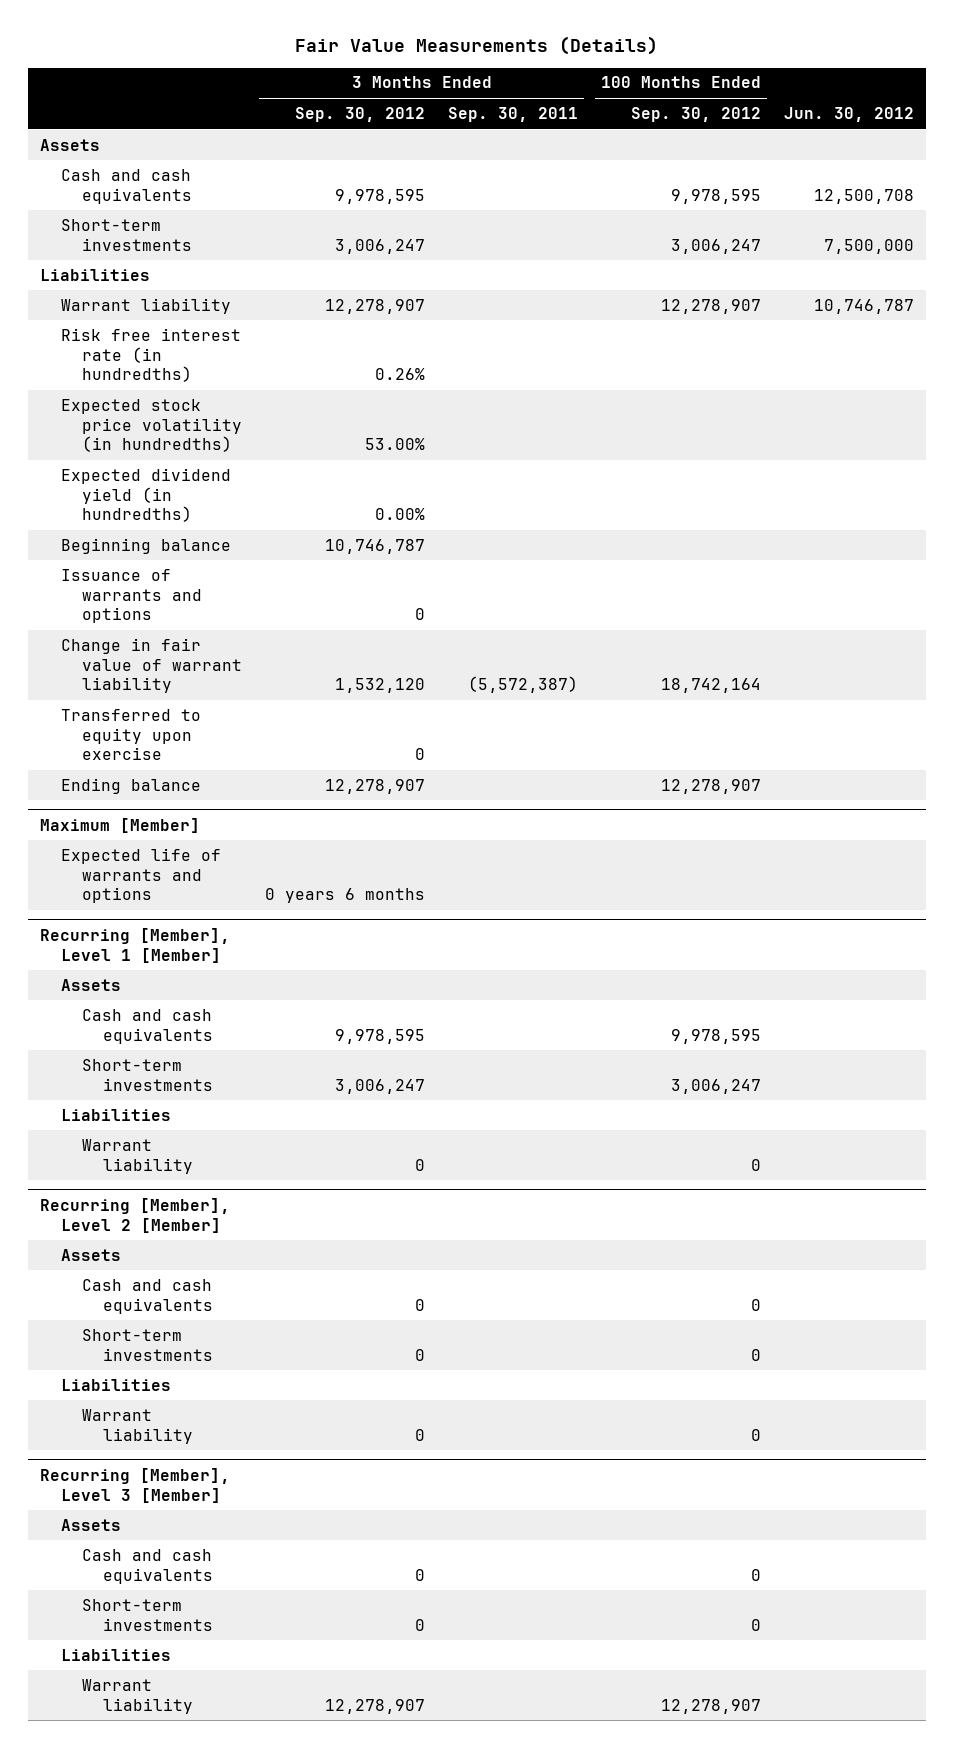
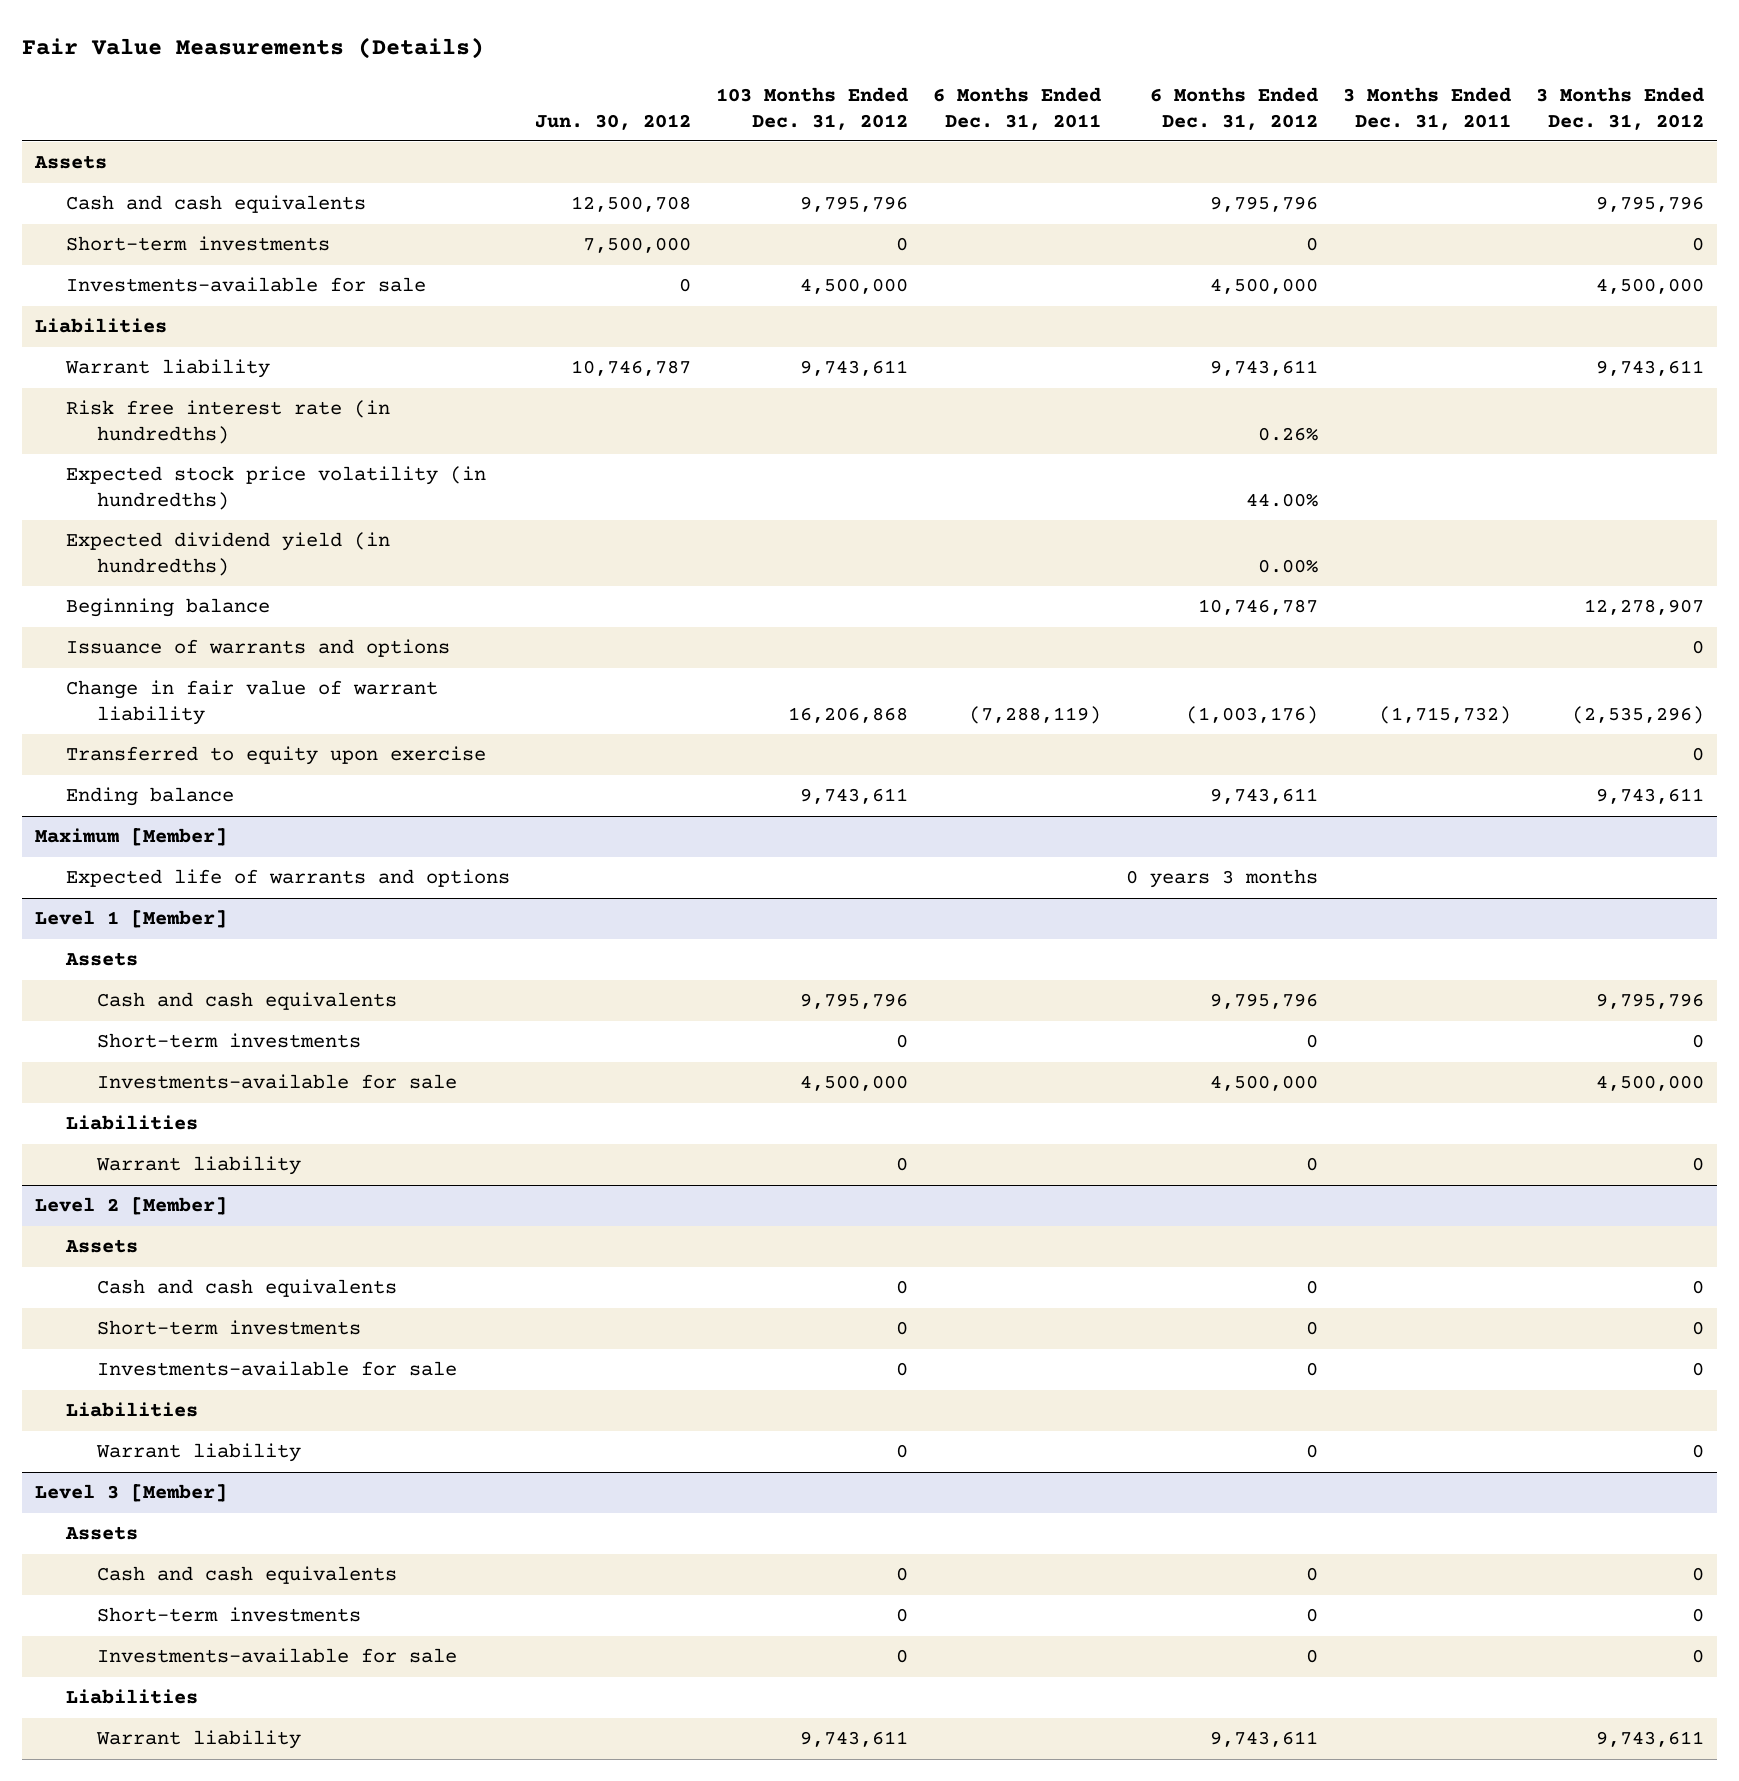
- | 3 Months Ended Sep. 30, 2012 | 3 Months Ended Sep. 30, 2011 | 100 Months Ended Sep. 30, 2012 | Jun. 30, 2012
+ | Jun. 30, 2012 | 103 Months Ended Dec. 31, 2012 | 6 Months Ended Dec. 31, 2011 | 6 Months Ended Dec. 31, 2012 | 3 Months Ended Dec. 31, 2011 | 3 Months Ended Dec. 31, 2012
+ Investments-available for sale | 0 | 4,500,000 | | 4,500,000 | | 4,500,000
- Recurring [Member], Level 1 [Member]
+ Level 1 [Member]
+ Investments-available for sale | | 4,500,000 | | 4,500,000 | | 4,500,000
- Recurring [Member], Level 2 [Member]
+ Level 2 [Member]
+ Investments-available for sale | | 0 | | 0 | | 0
- Recurring [Member], Level 3 [Member]
+ Level 3 [Member]
+ Investments-available for sale | | 0 | | 0 | | 0

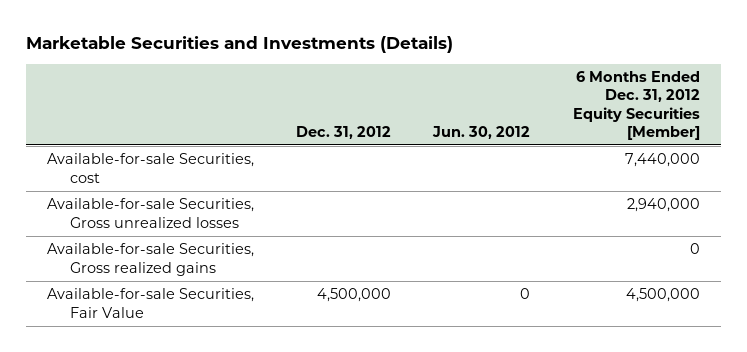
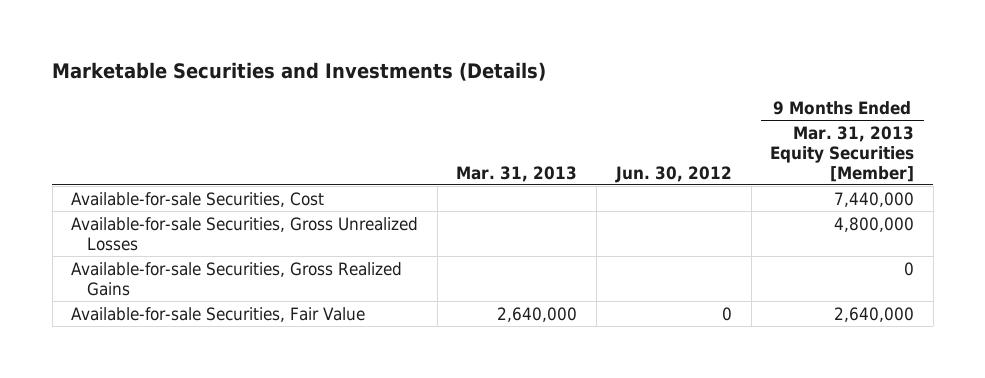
- | Dec. 31, 2012 | Jun. 30, 2012 | 6 Months Ended Dec. 31, 2012 Equity Securities [Member]
+ | Mar. 31, 2013 | Jun. 30, 2012 | 9 Months Ended Mar. 31, 2013 Equity Securities [Member]
- Available-for-sale Securities, cost | | | 7,440,000
- Available-for-sale Securities, Gross unrealized losses | | | 2,940,000
- Available-for-sale Securities, Gross realized gains | | | 0
+ Available-for-sale Securities, Cost | | | 7,440,000
+ Available-for-sale Securities, Gross Unrealized Losses | | | 4,800,000
+ Available-for-sale Securities, Gross Realized Gains | | | 0

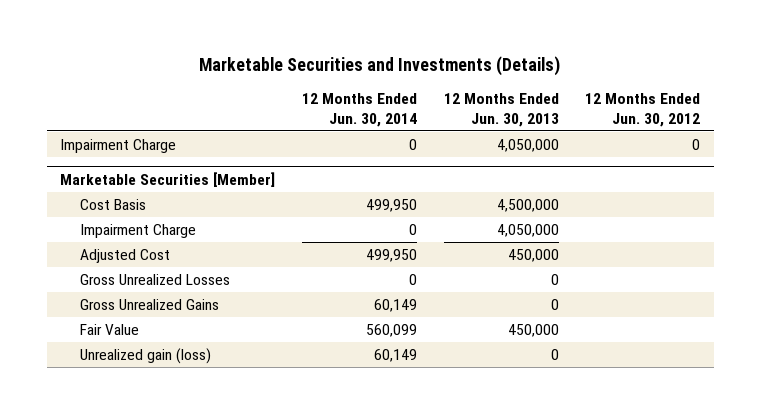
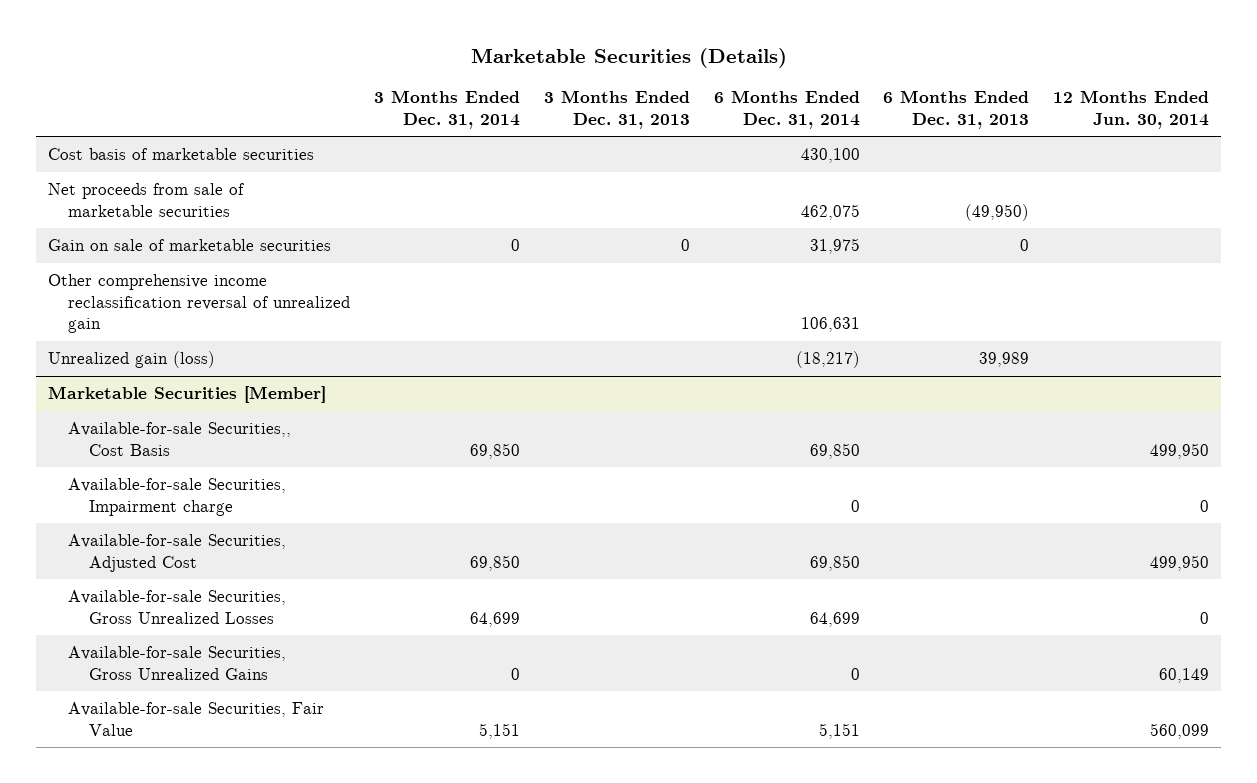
- Marketable Securities and Investments (Details)
+ Marketable Securities (Details)
- | 12 Months Ended Jun. 30, 2014 | 12 Months Ended Jun. 30, 2013 | 12 Months Ended Jun. 30, 2012
+ | 3 Months Ended Dec. 31, 2014 | 3 Months Ended Dec. 31, 2013 | 6 Months Ended Dec. 31, 2014 | 6 Months Ended Dec. 31, 2013 | 12 Months Ended Jun. 30, 2014
- Impairment Charge | 0 | 4,050,000 | 0
+ Cost basis of marketable securities | | | 430,100 | |
+ Net proceeds from sale of marketable securities | | | 462,075 | (49,950) |
+ Gain on sale of marketable securities | 0 | 0 | 31,975 | 0 |
+ Other comprehensive income reclassification reversal of unrealized gain | | | 106,631 | |
+ Unrealized gain (loss) | | | (18,217) | 39,989 |
@ Marketable Securities [Member]
- Cost Basis | 499,950 | 4,500,000 |
- Impairment Charge | 0 | 4,050,000 |
- Adjusted Cost | 499,950 | 450,000 |
- Gross Unrealized Losses | 0 | 0 |
- Gross Unrealized Gains | 60,149 | 0 |
- Fair Value | 560,099 | 450,000 |
- Unrealized gain (loss) | 60,149 | 0 |
+ Available-for-sale Securities,, Cost Basis | 69,850 | | 69,850 | | 499,950
+ Available-for-sale Securities, Impairment charge | | | 0 | | 0
+ Available-for-sale Securities, Adjusted Cost | 69,850 | | 69,850 | | 499,950
+ Available-for-sale Securities, Gross Unrealized Losses | 64,699 | | 64,699 | | 0
+ Available-for-sale Securities, Gross Unrealized Gains | 0 | | 0 | | 60,149
+ Available-for-sale Securities, Fair Value | 5,151 | | 5,151 | | 560,099

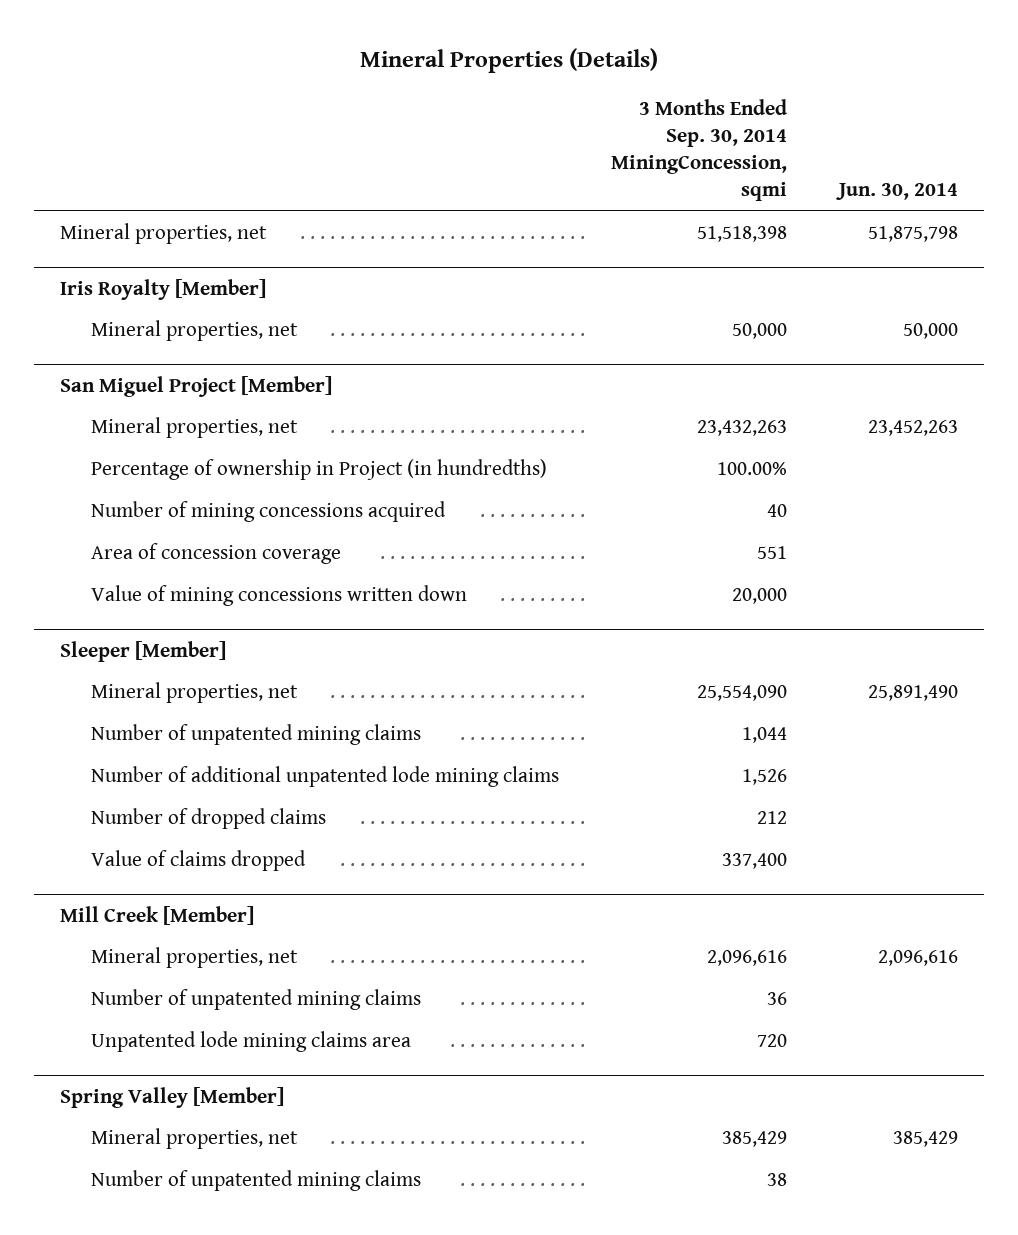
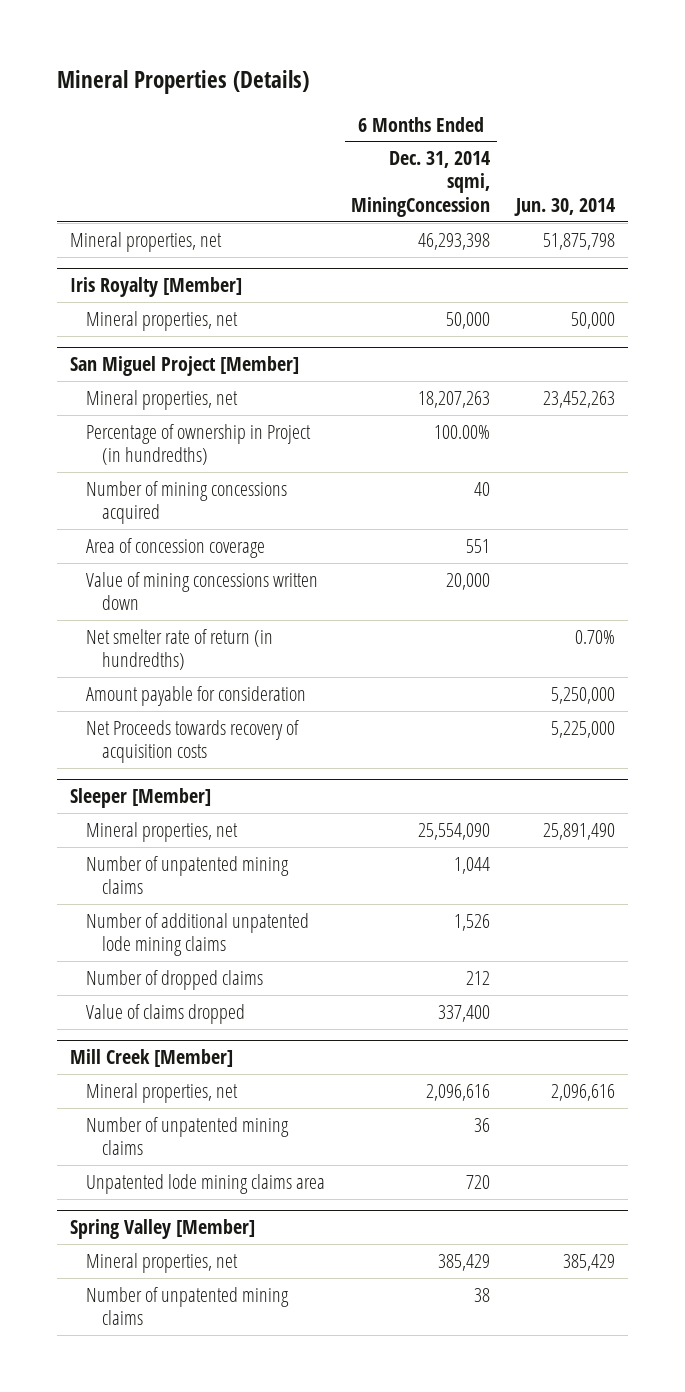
- | 3 Months Ended Sep. 30, 2014 MiningConcession, sqmi | Jun. 30, 2014
+ | 6 Months Ended Dec. 31, 2014 sqmi, MiningConcession | Jun. 30, 2014
@ San Miguel Project [Member]
+ Net smelter rate of return (in hundredths) | | 0.70%
+ Amount payable for consideration | | 5,250,000
+ Net Proceeds towards recovery of acquisition costs | | 5,225,000

